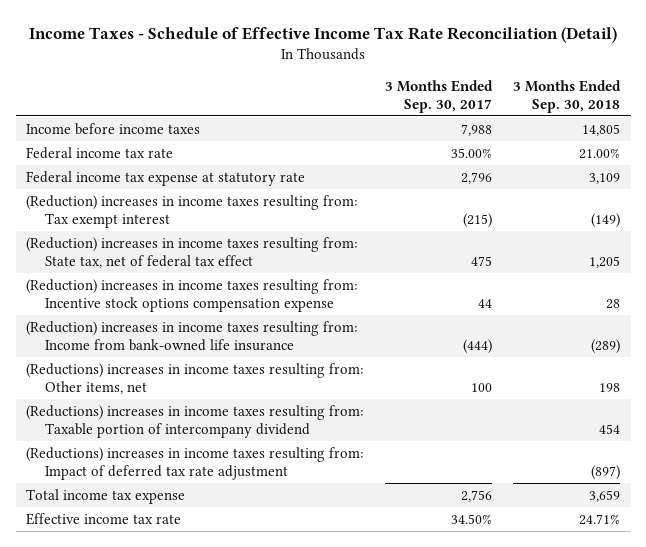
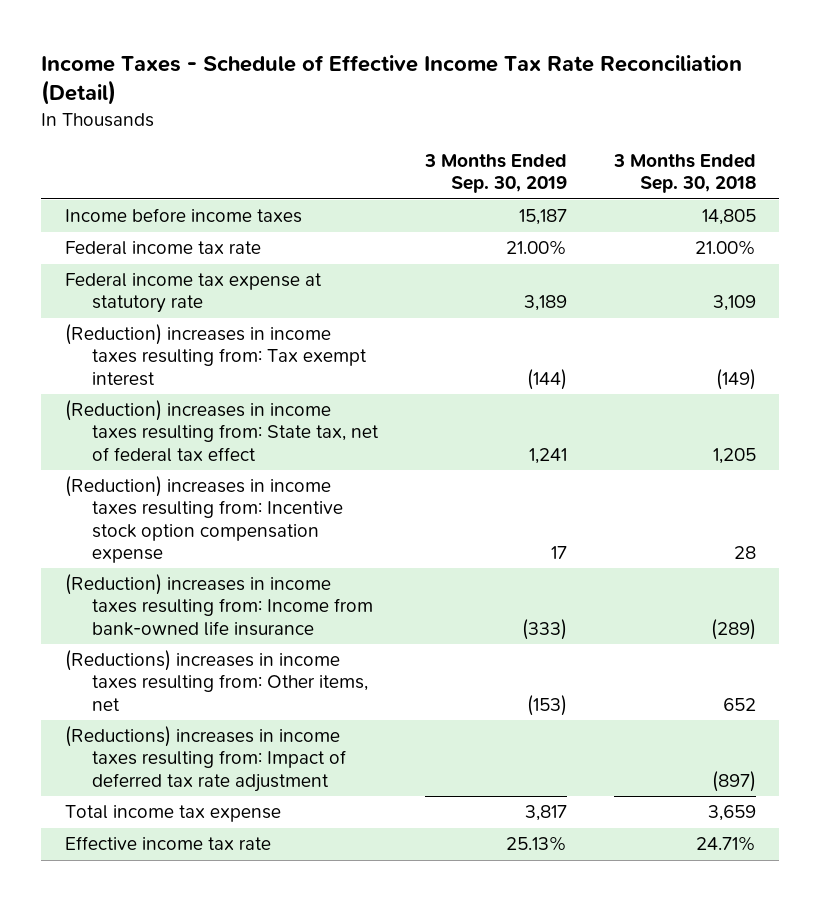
- | 3 Months Ended Sep. 30, 2017 | 3 Months Ended Sep. 30, 2018
+ | 3 Months Ended Sep. 30, 2019 | 3 Months Ended Sep. 30, 2018
- (Reduction) increases in income taxes resulting from: Incentive stock options compensation expense | 44 | 28
+ (Reduction) increases in income taxes resulting from: Incentive stock option compensation expense | 17 | 28
- (Reductions) increases in income taxes resulting from: Other items, net | 100 | 198
- (Reductions) increases in income taxes resulting from: Taxable portion of intercompany dividend | | 454
+ (Reductions) increases in income taxes resulting from: Other items, net | (153) | 652

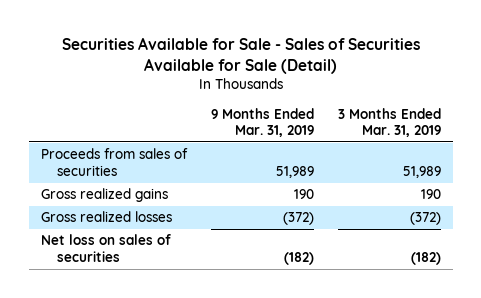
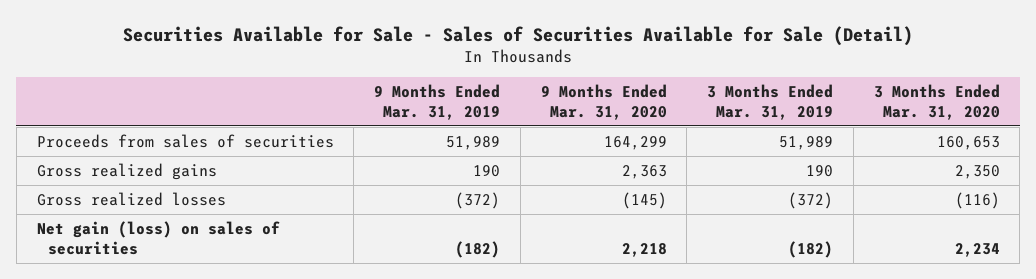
- | 9 Months Ended Mar. 31, 2019 | 3 Months Ended Mar. 31, 2019
+ | 9 Months Ended Mar. 31, 2019 | 9 Months Ended Mar. 31, 2020 | 3 Months Ended Mar. 31, 2019 | 3 Months Ended Mar. 31, 2020
- Net loss on sales of securities | (182) | (182)
+ Net gain (loss) on sales of securities | (182) | 2,218 | (182) | 2,234

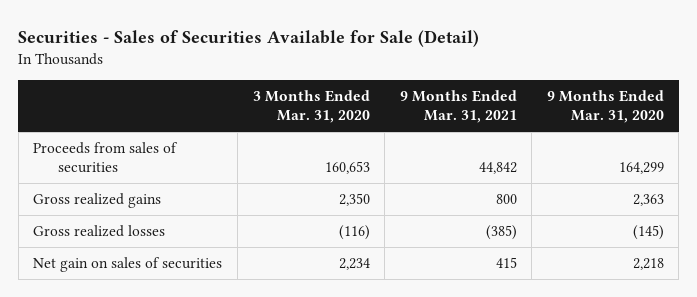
- Securities Available for Sale - Sales of Securities Available for Sale (Detail)
+ Securities - Sales of Securities Available for Sale (Detail)
- | 9 Months Ended Mar. 31, 2019 | 9 Months Ended Mar. 31, 2020 | 3 Months Ended Mar. 31, 2019 | 3 Months Ended Mar. 31, 2020
+ | 3 Months Ended Mar. 31, 2020 | 9 Months Ended Mar. 31, 2021 | 9 Months Ended Mar. 31, 2020
- Net gain (loss) on sales of securities | (182) | 2,218 | (182) | 2,234
+ Net gain on sales of securities | 2,234 | 415 | 2,218

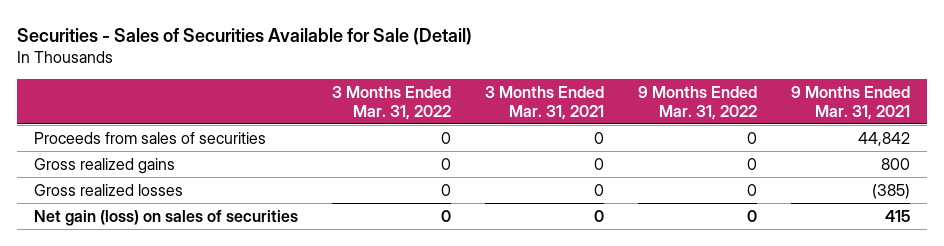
- | 3 Months Ended Mar. 31, 2020 | 9 Months Ended Mar. 31, 2021 | 9 Months Ended Mar. 31, 2020
+ | 3 Months Ended Mar. 31, 2022 | 3 Months Ended Mar. 31, 2021 | 9 Months Ended Mar. 31, 2022 | 9 Months Ended Mar. 31, 2021
- Net gain on sales of securities | 2,234 | 415 | 2,218
+ Net gain (loss) on sales of securities | 0 | 0 | 0 | 415

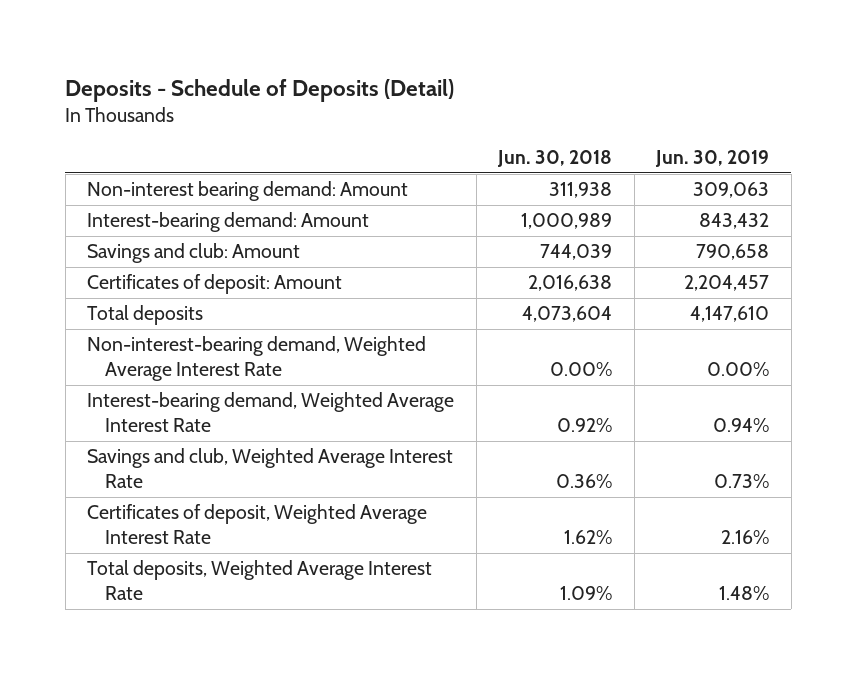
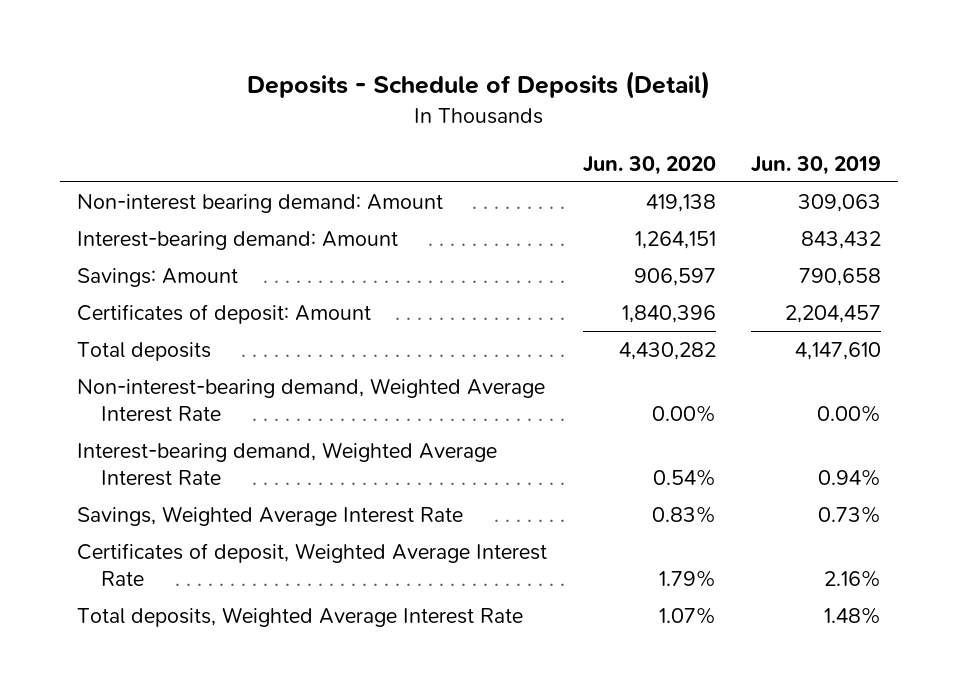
- | Jun. 30, 2018 | Jun. 30, 2019
+ | Jun. 30, 2020 | Jun. 30, 2019
- Savings and club: Amount | 744,039 | 790,658
+ Savings: Amount | 906,597 | 790,658
- Savings and club, Weighted Average Interest Rate | 0.36% | 0.73%
+ Savings, Weighted Average Interest Rate | 0.83% | 0.73%

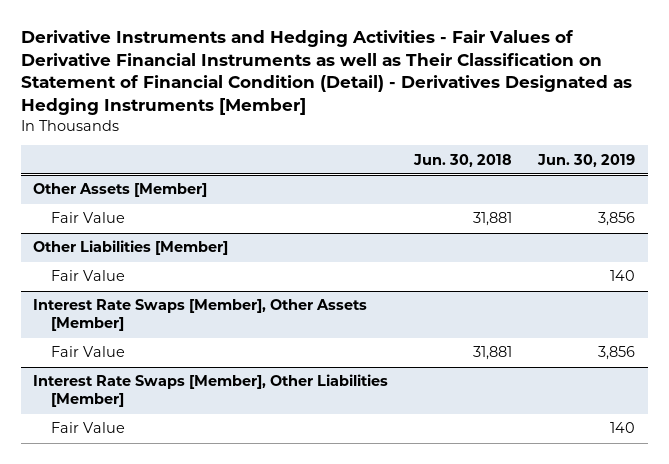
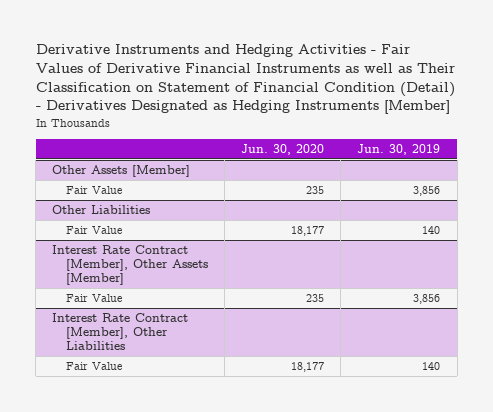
- | Jun. 30, 2018 | Jun. 30, 2019
+ | Jun. 30, 2020 | Jun. 30, 2019
- Other Liabilities [Member]
+ Other Liabilities
- Interest Rate Swaps [Member], Other Assets [Member]
+ Interest Rate Contract [Member], Other Assets [Member]
- Interest Rate Swaps [Member], Other Liabilities [Member]
+ Interest Rate Contract [Member], Other Liabilities

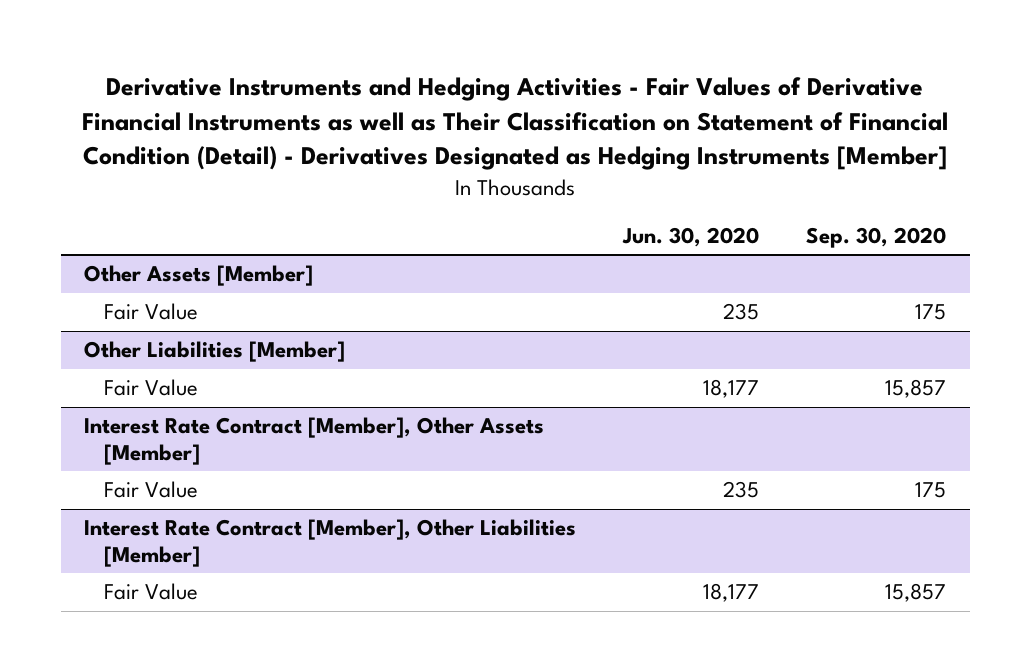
- | Jun. 30, 2020 | Jun. 30, 2019
+ | Jun. 30, 2020 | Sep. 30, 2020
- Other Liabilities
+ Other Liabilities [Member]
- Interest Rate Contract [Member], Other Liabilities
+ Interest Rate Contract [Member], Other Liabilities [Member]

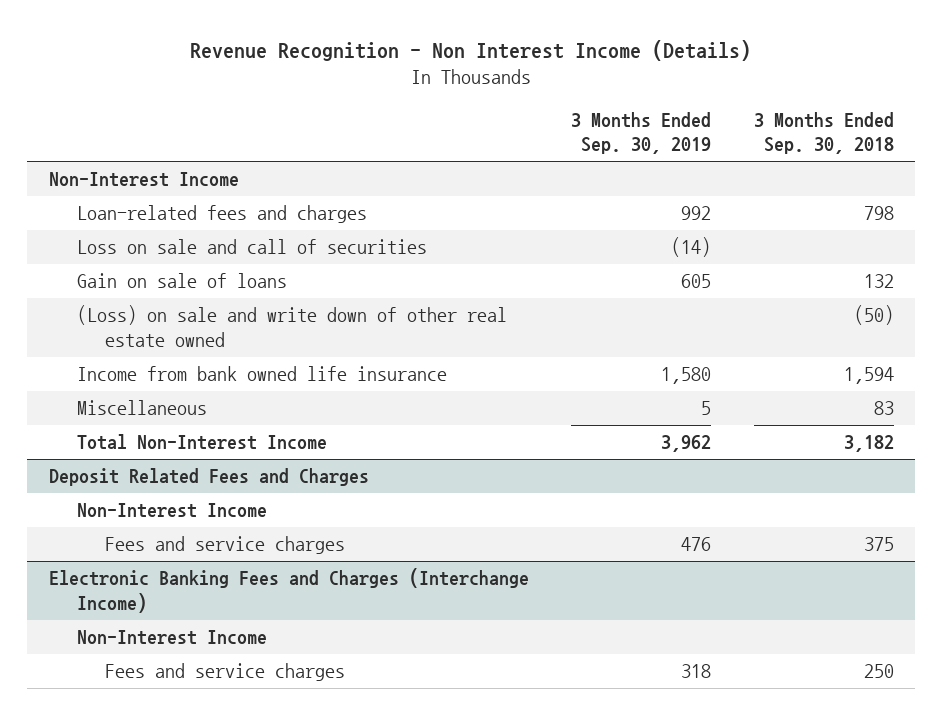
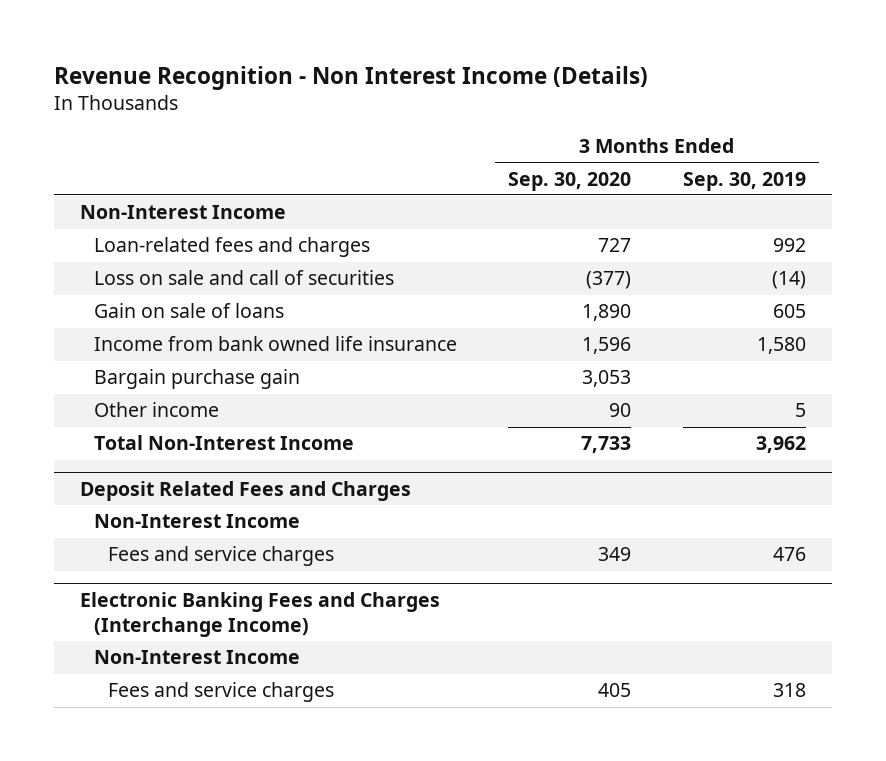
- | 3 Months Ended Sep. 30, 2019 | 3 Months Ended Sep. 30, 2018
+ | 3 Months Ended Sep. 30, 2020 | 3 Months Ended Sep. 30, 2019
- (Loss) on sale and write down of other real estate owned | | (50)
- Miscellaneous | 5 | 83
+ Bargain purchase gain | 3,053 |
+ Other income | 90 | 5

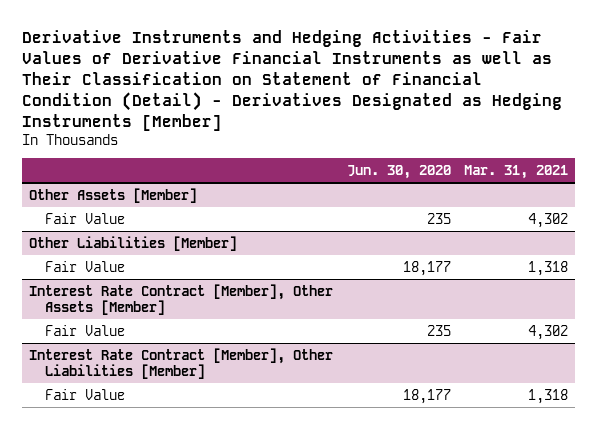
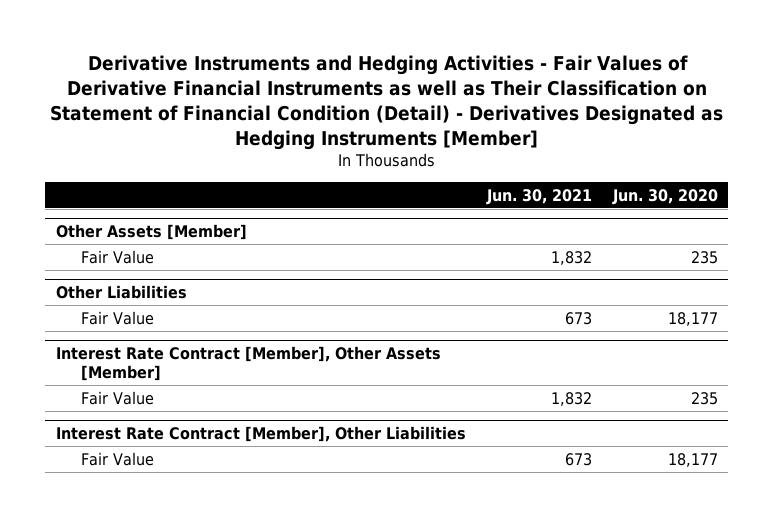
- | Jun. 30, 2020 | Mar. 31, 2021
+ | Jun. 30, 2021 | Jun. 30, 2020
- Other Liabilities [Member]
+ Other Liabilities
- Interest Rate Contract [Member], Other Liabilities [Member]
+ Interest Rate Contract [Member], Other Liabilities

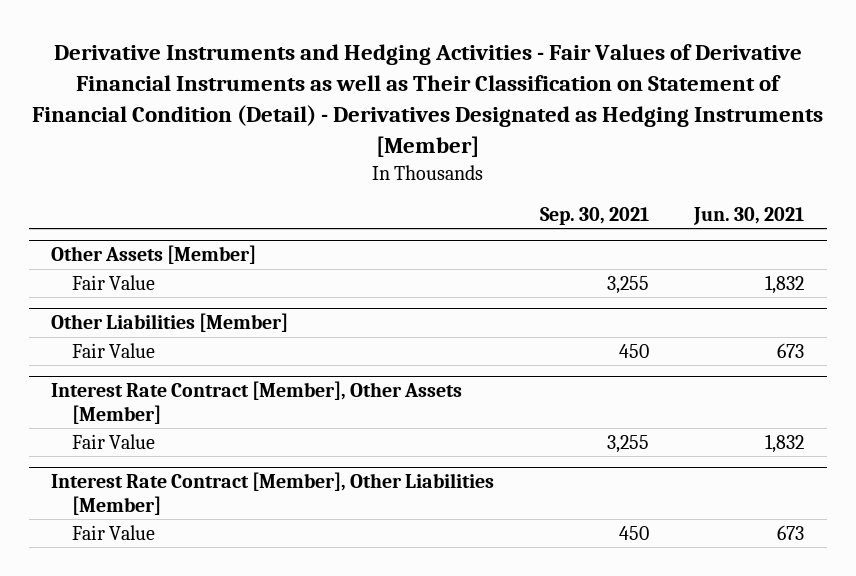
- | Jun. 30, 2021 | Jun. 30, 2020
+ | Sep. 30, 2021 | Jun. 30, 2021
- Other Liabilities
+ Other Liabilities [Member]
- Interest Rate Contract [Member], Other Liabilities
+ Interest Rate Contract [Member], Other Liabilities [Member]

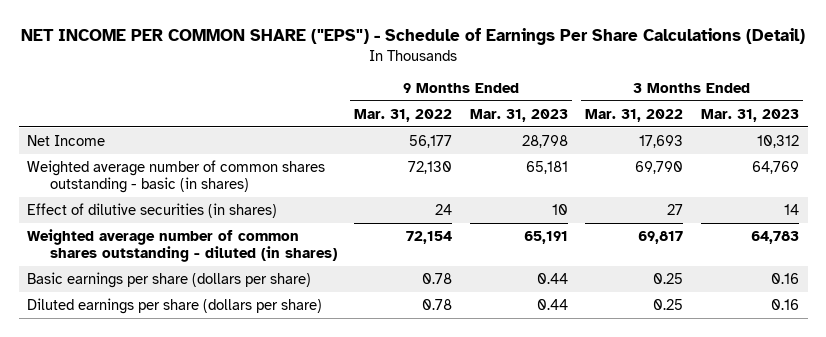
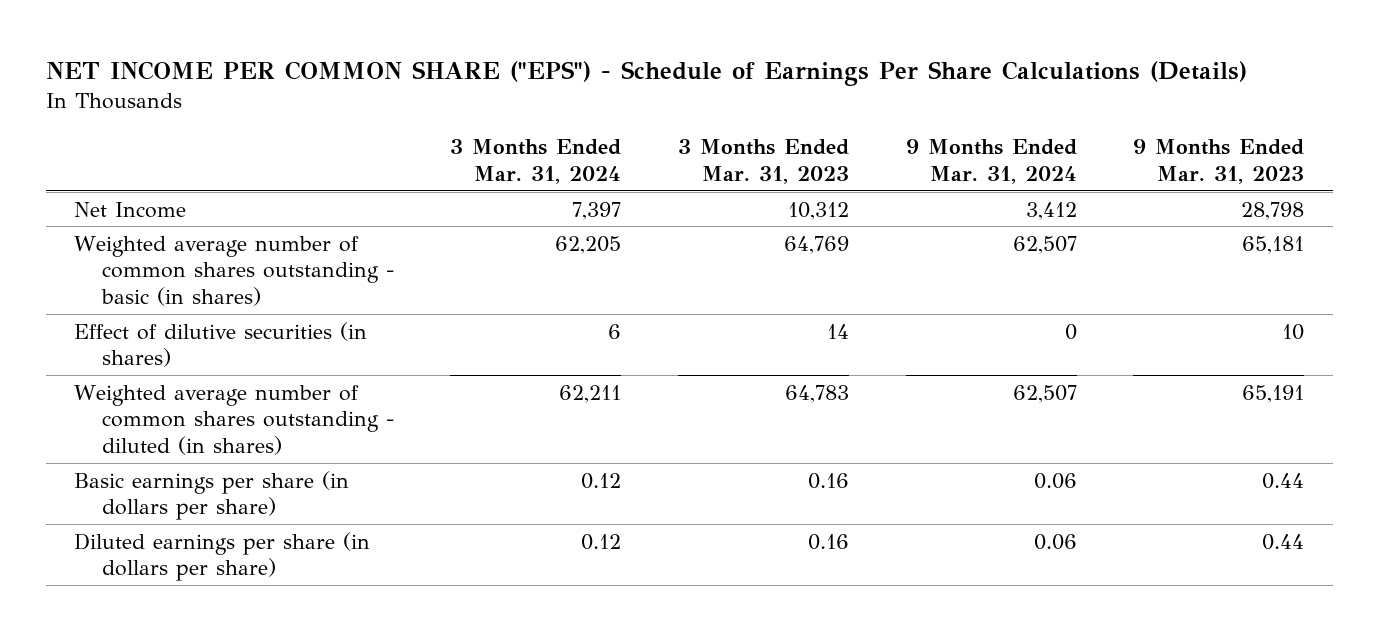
- NET INCOME PER COMMON SHARE ("EPS") - Schedule of Earnings Per Share Calculations (Detail)
+ NET INCOME PER COMMON SHARE ("EPS") - Schedule of Earnings Per Share Calculations (Details)
- | 9 Months Ended Mar. 31, 2022 | 9 Months Ended Mar. 31, 2023 | 3 Months Ended Mar. 31, 2022 | 3 Months Ended Mar. 31, 2023
+ | 3 Months Ended Mar. 31, 2024 | 3 Months Ended Mar. 31, 2023 | 9 Months Ended Mar. 31, 2024 | 9 Months Ended Mar. 31, 2023
- Basic earnings per share (dollars per share) | 0.78 | 0.44 | 0.25 | 0.16
- Diluted earnings per share (dollars per share) | 0.78 | 0.44 | 0.25 | 0.16
+ Basic earnings per share (in dollars per share) | 0.12 | 0.16 | 0.06 | 0.44
+ Diluted earnings per share (in dollars per share) | 0.12 | 0.16 | 0.06 | 0.44

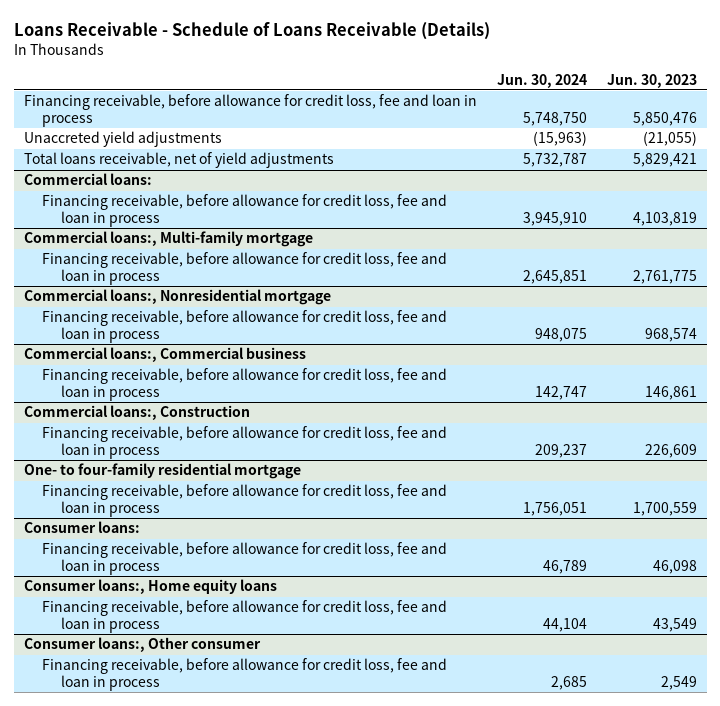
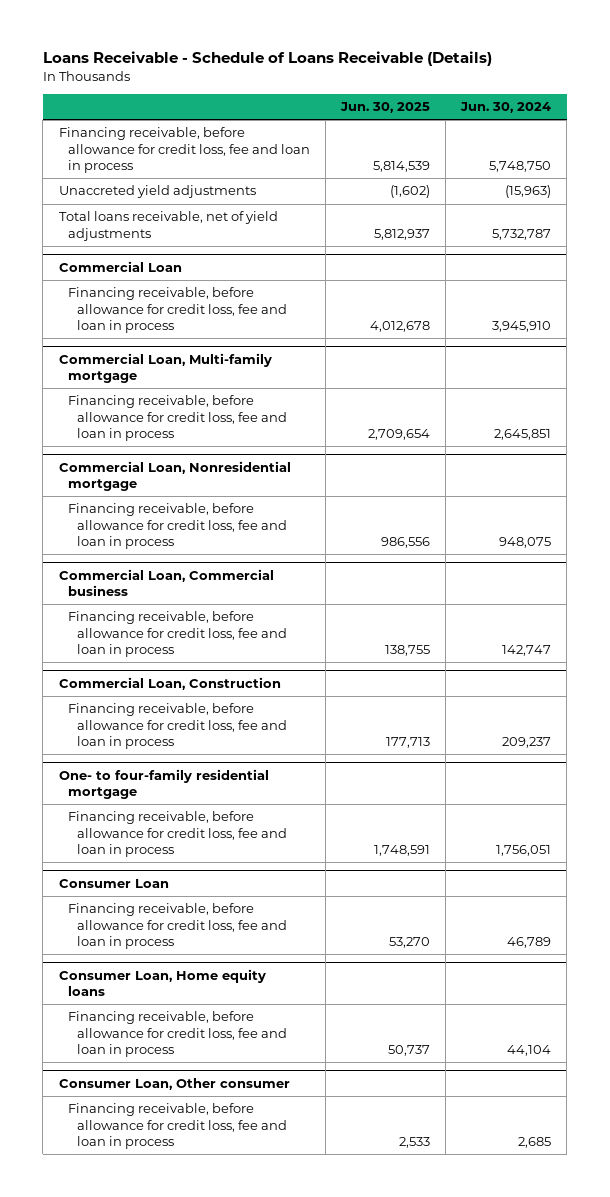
- | Jun. 30, 2024 | Jun. 30, 2023
+ | Jun. 30, 2025 | Jun. 30, 2024
- Commercial loans:
+ Commercial Loan
- Commercial loans:, Multi-family mortgage
+ Commercial Loan, Multi-family mortgage
- Commercial loans:, Nonresidential mortgage
+ Commercial Loan, Nonresidential mortgage
- Commercial loans:, Commercial business
+ Commercial Loan, Commercial business
- Commercial loans:, Construction
+ Commercial Loan, Construction
- Consumer loans:
+ Consumer Loan
- Consumer loans:, Home equity loans
+ Consumer Loan, Home equity loans
- Consumer loans:, Other consumer
+ Consumer Loan, Other consumer

